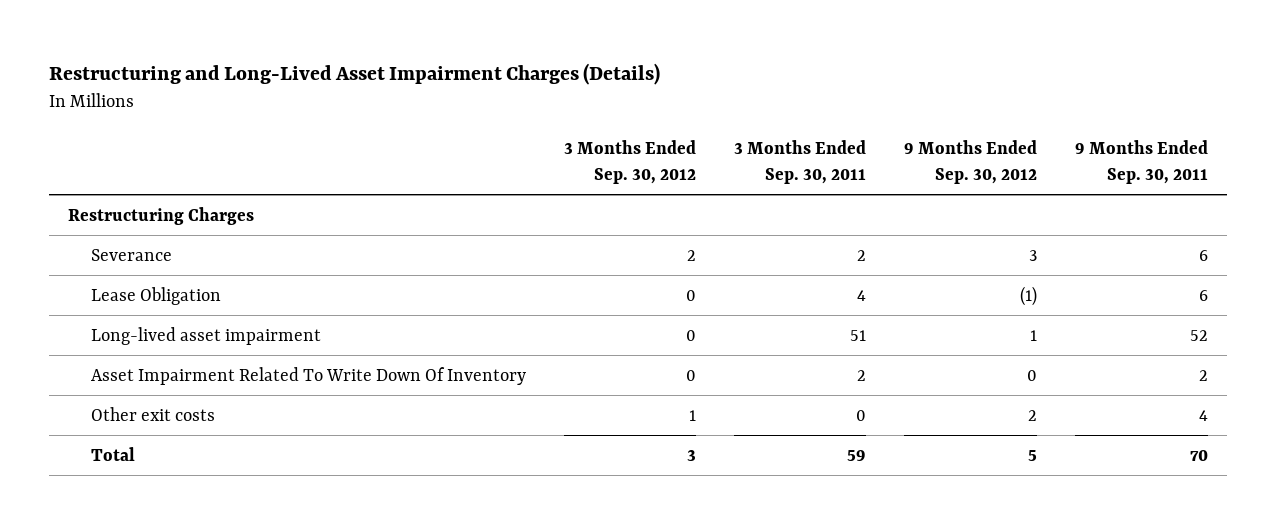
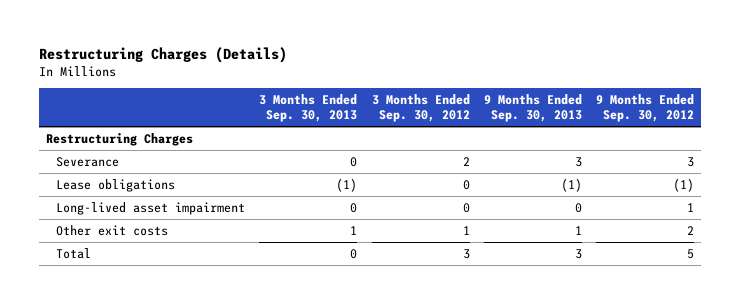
- Restructuring and Long-Lived Asset Impairment Charges (Details)
+ Restructuring Charges (Details)
- | 3 Months Ended Sep. 30, 2012 | 3 Months Ended Sep. 30, 2011 | 9 Months Ended Sep. 30, 2012 | 9 Months Ended Sep. 30, 2011
+ | 3 Months Ended Sep. 30, 2013 | 3 Months Ended Sep. 30, 2012 | 9 Months Ended Sep. 30, 2013 | 9 Months Ended Sep. 30, 2012
- Lease Obligation | 0 | 4 | (1) | 6
+ Lease obligations | (1) | 0 | (1) | (1)
- Asset Impairment Related To Write Down Of Inventory | 0 | 2 | 0 | 2

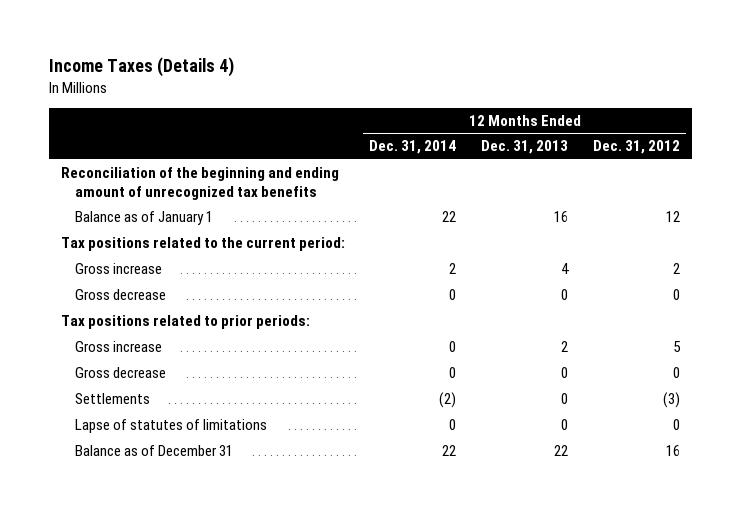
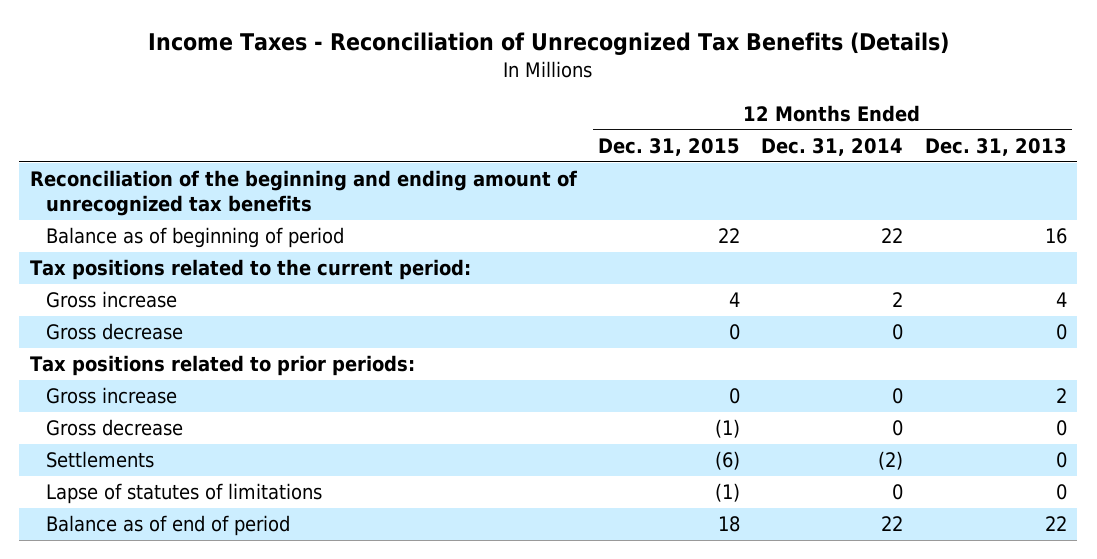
- Income Taxes (Details 4)
+ Income Taxes - Reconciliation of Unrecognized Tax Benefits (Details)
- | 12 Months Ended Dec. 31, 2014 | 12 Months Ended Dec. 31, 2013 | 12 Months Ended Dec. 31, 2012
+ | 12 Months Ended Dec. 31, 2015 | 12 Months Ended Dec. 31, 2014 | 12 Months Ended Dec. 31, 2013
- Balance as of January 1 | 22 | 16 | 12
+ Balance as of beginning of period | 22 | 22 | 16
- Balance as of December 31 | 22 | 22 | 16
+ Balance as of end of period | 18 | 22 | 22

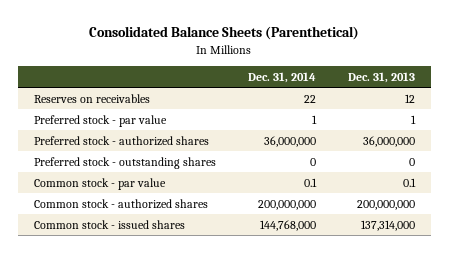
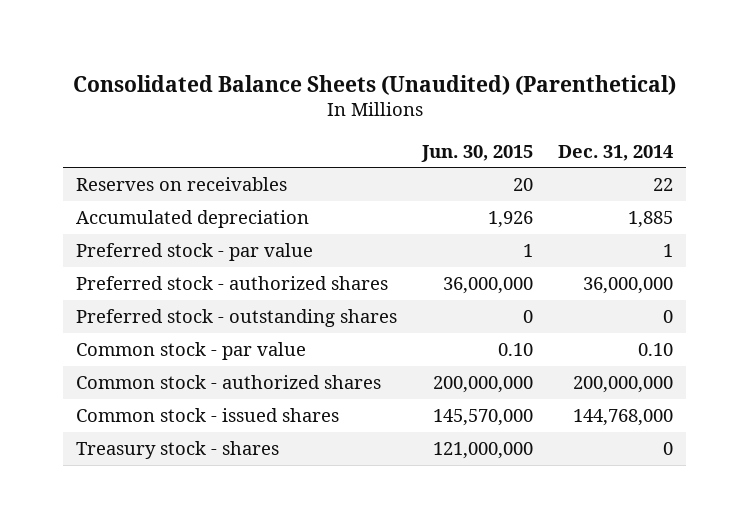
- Consolidated Balance Sheets (Parenthetical)
+ Consolidated Balance Sheets (Unaudited) (Parenthetical)
- | Dec. 31, 2014 | Dec. 31, 2013
+ | Jun. 30, 2015 | Dec. 31, 2014
+ Accumulated depreciation | 1,926 | 1,885
- Common stock - par value | 0.1 | 0.1
+ Common stock - par value | 0.10 | 0.10
+ Treasury stock - shares | 121,000,000 | 0

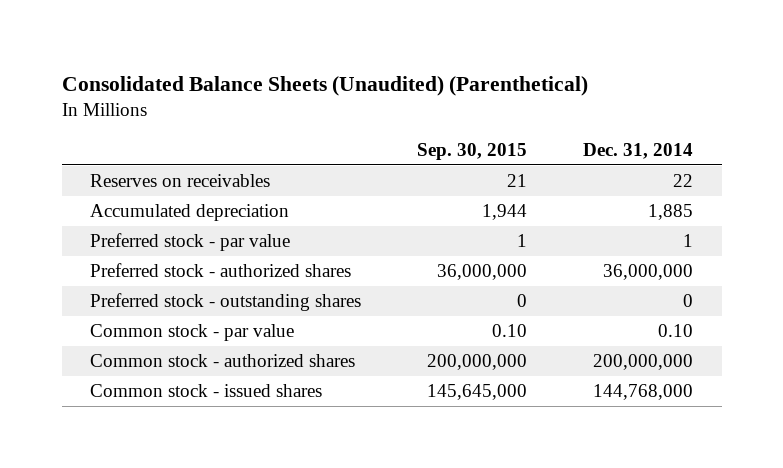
- | Jun. 30, 2015 | Dec. 31, 2014
+ | Sep. 30, 2015 | Dec. 31, 2014
- Treasury stock - shares | 121,000,000 | 0

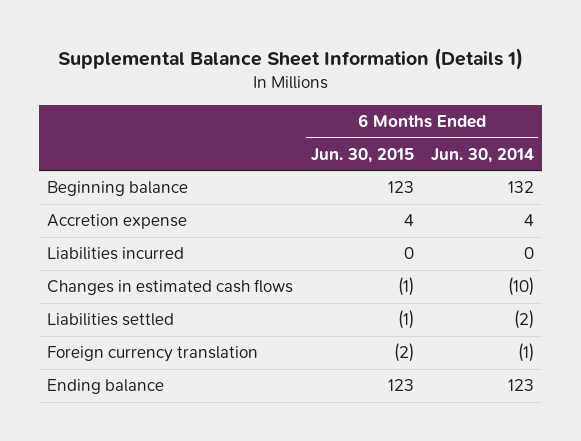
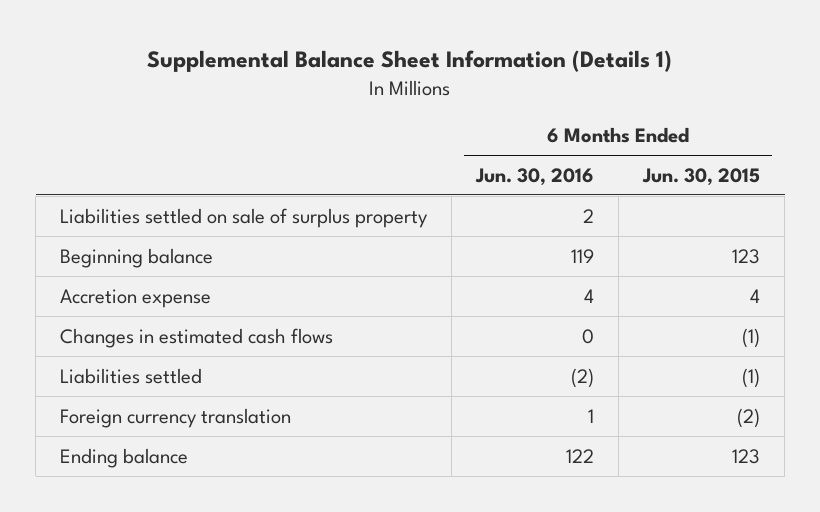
- | 6 Months Ended Jun. 30, 2015 | 6 Months Ended Jun. 30, 2014
+ | 6 Months Ended Jun. 30, 2016 | 6 Months Ended Jun. 30, 2015
+ Liabilities settled on sale of surplus property | 2 |
- Liabilities incurred | 0 | 0

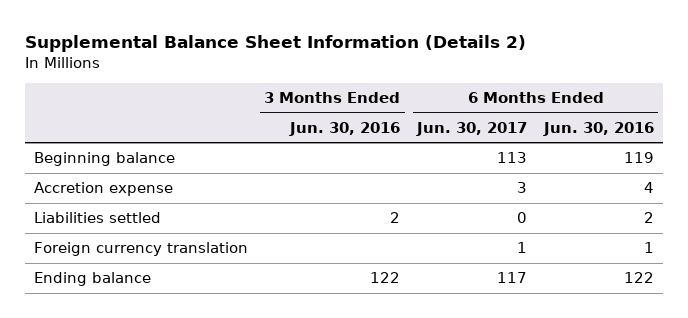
- Supplemental Balance Sheet Information (Details 1)
+ Supplemental Balance Sheet Information (Details 2)
- | 6 Months Ended Jun. 30, 2016 | 6 Months Ended Jun. 30, 2015
+ | 3 Months Ended Jun. 30, 2016 | 6 Months Ended Jun. 30, 2017 | 6 Months Ended Jun. 30, 2016
- Liabilities settled on sale of surplus property | 2 |
- Changes in estimated cash flows | 0 | (1)
- Liabilities settled | (2) | (1)
+ Liabilities settled | 2 | 0 | 2

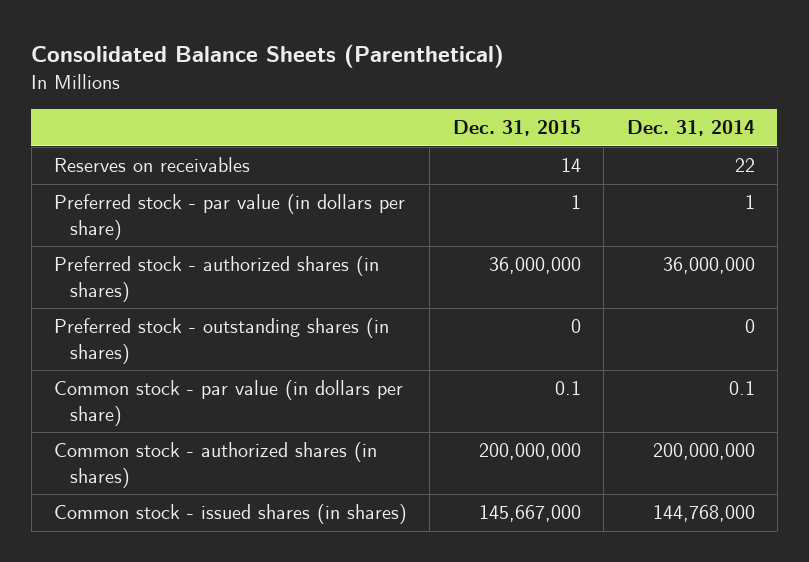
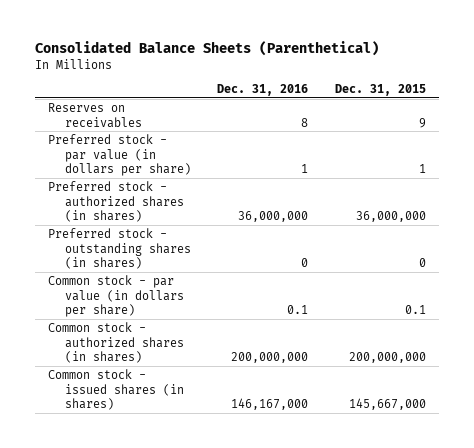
- | Dec. 31, 2015 | Dec. 31, 2014
+ | Dec. 31, 2016 | Dec. 31, 2015
- Reserves on receivables | 14 | 22
+ Reserves on receivables | 8 | 9

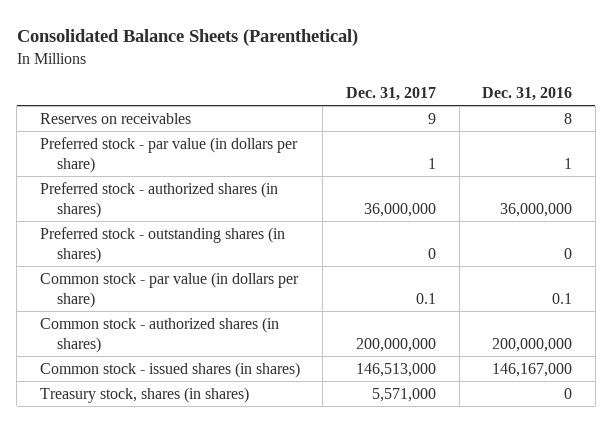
- | Dec. 31, 2016 | Dec. 31, 2015
+ | Dec. 31, 2017 | Dec. 31, 2016
+ Treasury stock, shares (in shares) | 5,571,000 | 0

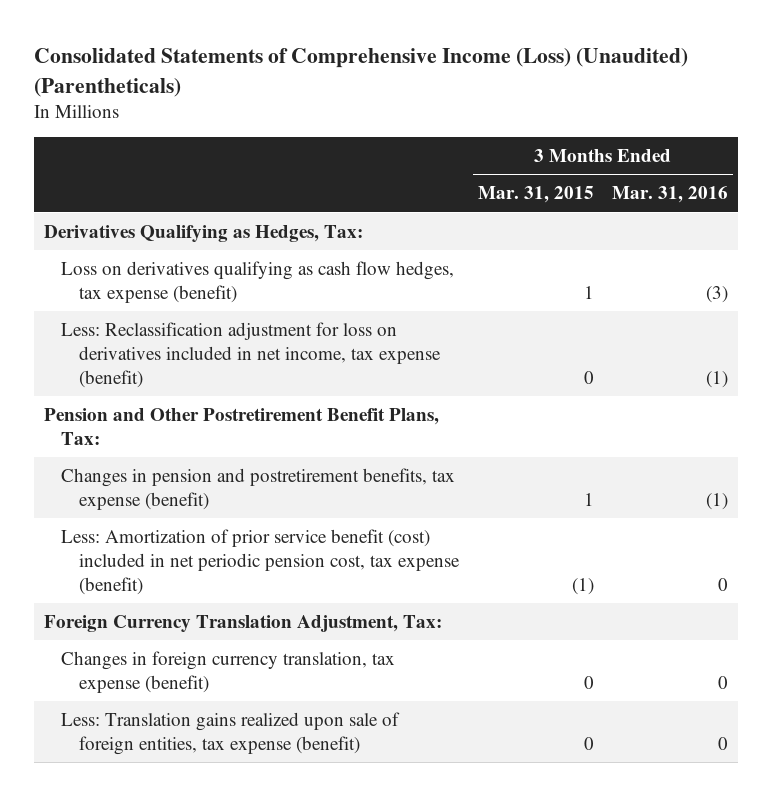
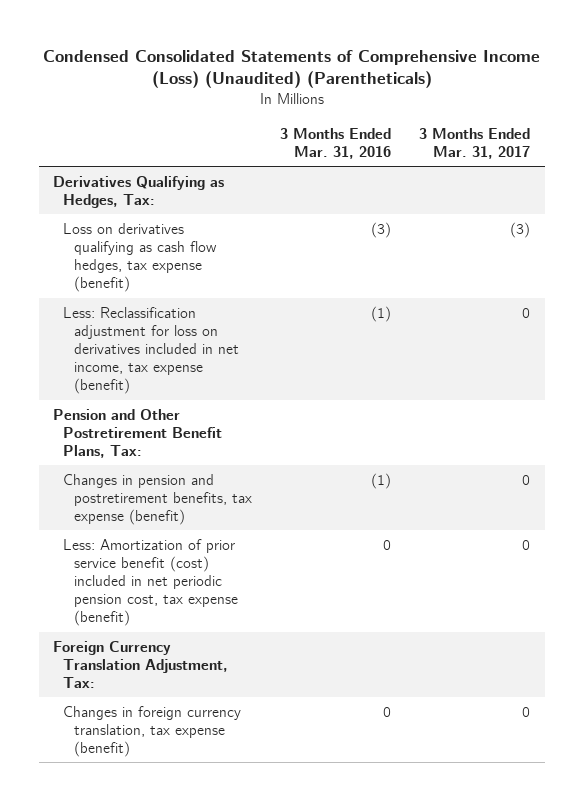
- Consolidated Statements of Comprehensive Income (Loss) (Unaudited) (Parentheticals)
+ Condensed Consolidated Statements of Comprehensive Income (Loss) (Unaudited) (Parentheticals)
- | 3 Months Ended Mar. 31, 2015 | 3 Months Ended Mar. 31, 2016
+ | 3 Months Ended Mar. 31, 2016 | 3 Months Ended Mar. 31, 2017
- Less: Translation gains realized upon sale of foreign entities, tax expense (benefit) | 0 | 0

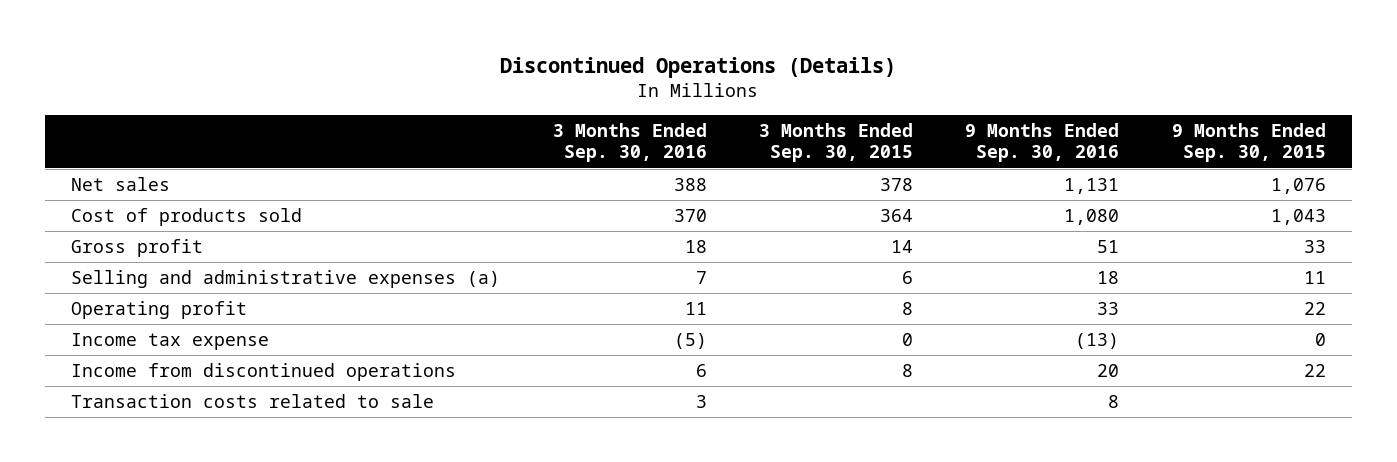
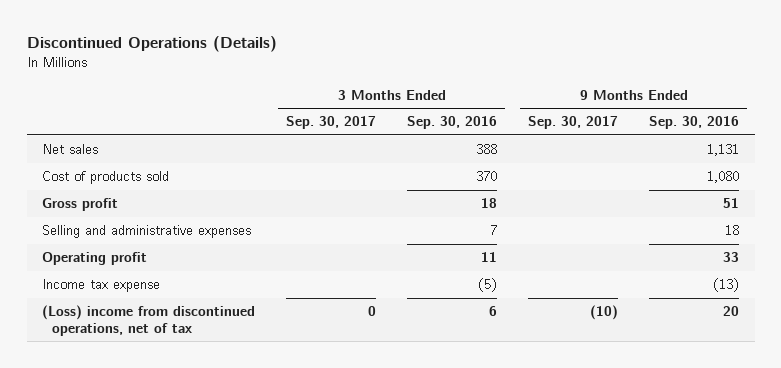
- | 3 Months Ended Sep. 30, 2016 | 3 Months Ended Sep. 30, 2015 | 9 Months Ended Sep. 30, 2016 | 9 Months Ended Sep. 30, 2015
+ | 3 Months Ended Sep. 30, 2017 | 3 Months Ended Sep. 30, 2016 | 9 Months Ended Sep. 30, 2017 | 9 Months Ended Sep. 30, 2016
- Selling and administrative expenses (a) | 7 | 6 | 18 | 11
+ Selling and administrative expenses | | 7 | | 18
- Income from discontinued operations | 6 | 8 | 20 | 22
- Transaction costs related to sale | 3 | | 8 |
+ (Loss) income from discontinued operations, net of tax | 0 | 6 | (10) | 20

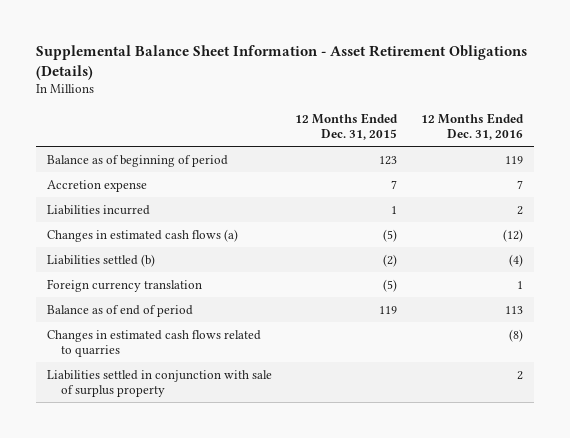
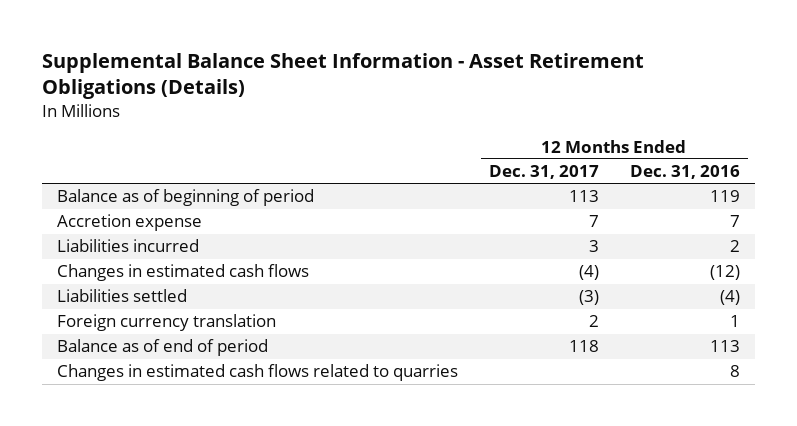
- | 12 Months Ended Dec. 31, 2015 | 12 Months Ended Dec. 31, 2016
+ | 12 Months Ended Dec. 31, 2017 | 12 Months Ended Dec. 31, 2016
- Changes in estimated cash flows (a) | (5) | (12)
- Liabilities settled (b) | (2) | (4)
+ Changes in estimated cash flows | (4) | (12)
+ Liabilities settled | (3) | (4)
- Changes in estimated cash flows related to quarries | | (8)
- Liabilities settled in conjunction with sale of surplus property | | 2
+ Changes in estimated cash flows related to quarries | | 8

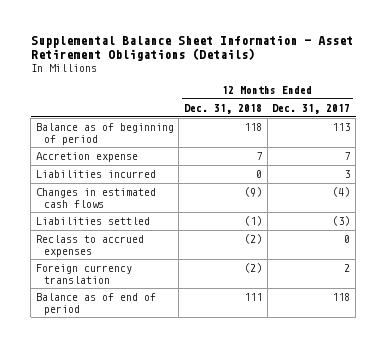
- | 12 Months Ended Dec. 31, 2017 | 12 Months Ended Dec. 31, 2016
+ | 12 Months Ended Dec. 31, 2018 | 12 Months Ended Dec. 31, 2017
+ Reclass to accrued expenses | (2) | 0
- Changes in estimated cash flows related to quarries | | 8

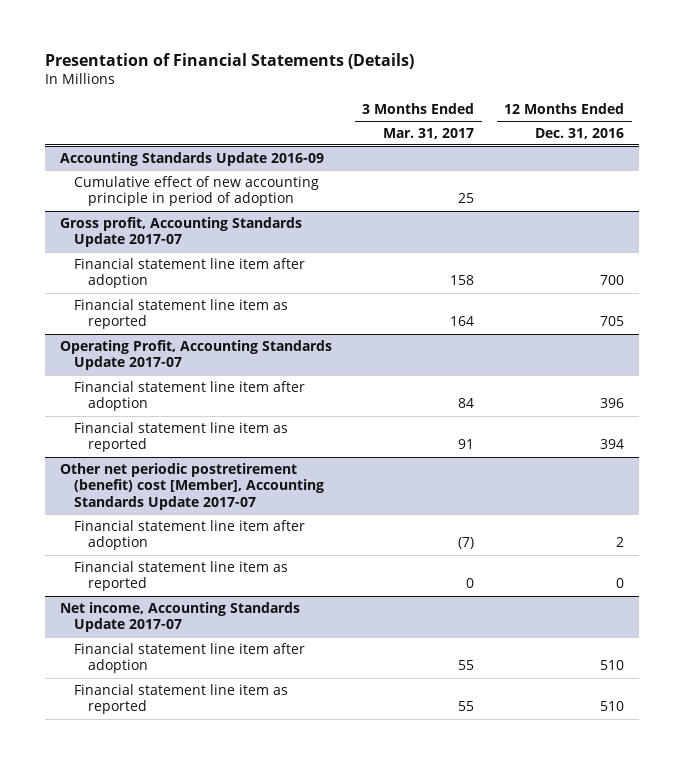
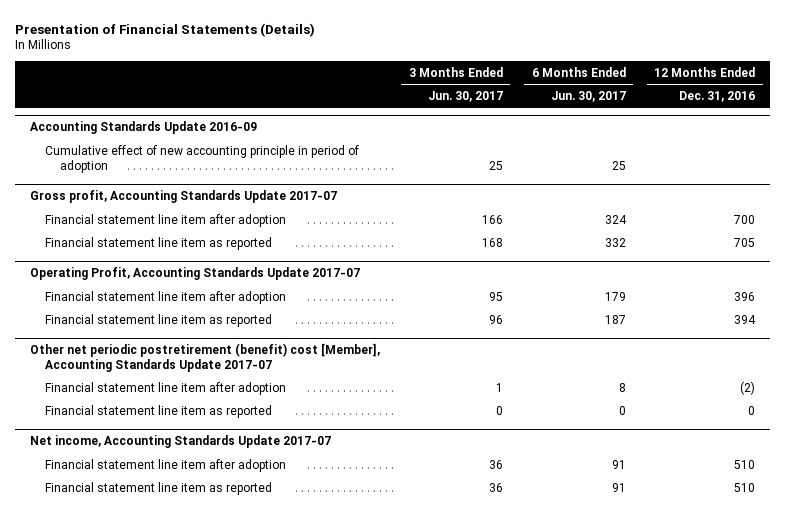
- | 3 Months Ended Mar. 31, 2017 | 12 Months Ended Dec. 31, 2016
+ | 3 Months Ended Jun. 30, 2017 | 6 Months Ended Jun. 30, 2017 | 12 Months Ended Dec. 31, 2016
@ Other net periodic postretirement (benefit) cost [Member], Accounting Standards Update 2017-07
- Financial statement line item after adoption | (7) | 2
+ Financial statement line item after adoption | 1 | 8 | (2)

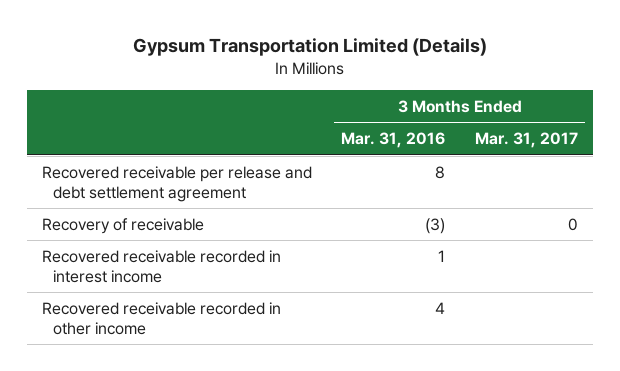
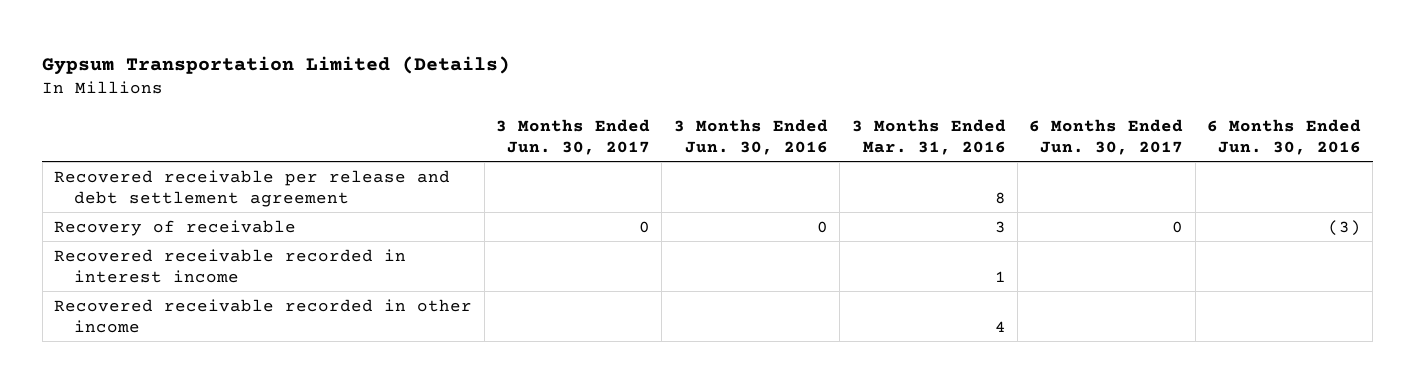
- | 3 Months Ended Mar. 31, 2016 | 3 Months Ended Mar. 31, 2017
+ | 3 Months Ended Jun. 30, 2017 | 3 Months Ended Jun. 30, 2016 | 3 Months Ended Mar. 31, 2016 | 6 Months Ended Jun. 30, 2017 | 6 Months Ended Jun. 30, 2016
- Recovery of receivable | (3) | 0
+ Recovery of receivable | 0 | 0 | 3 | 0 | (3)

